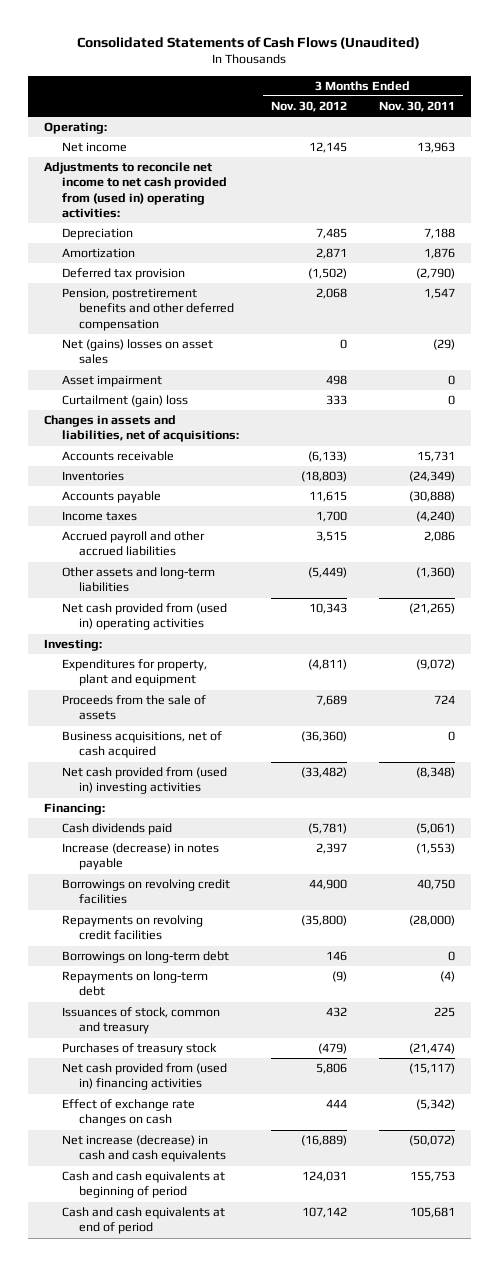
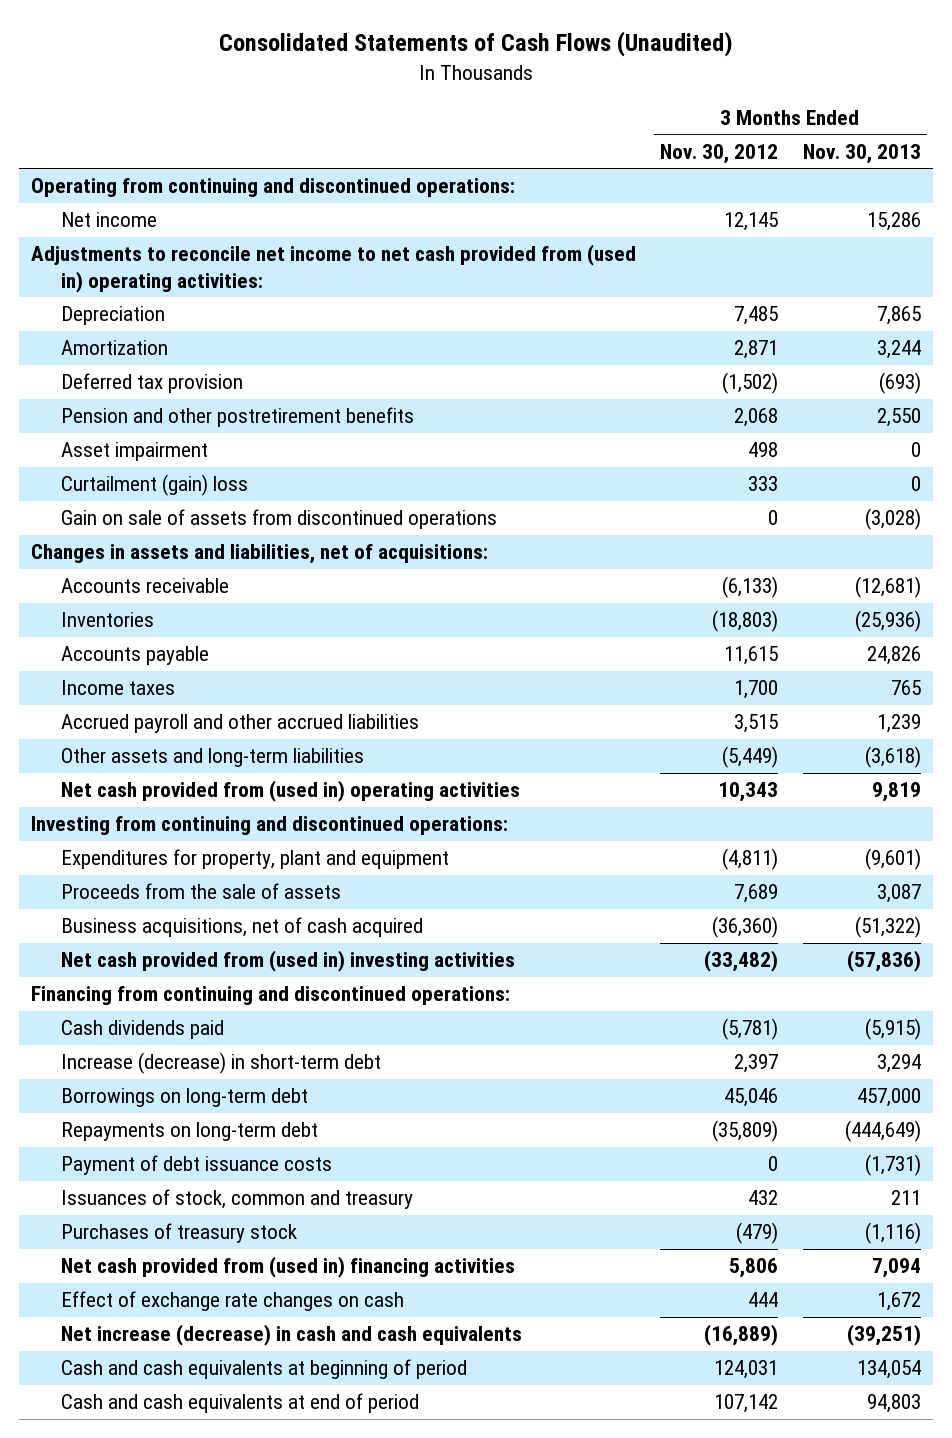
- | 3 Months Ended Nov. 30, 2012 | 3 Months Ended Nov. 30, 2011
+ | 3 Months Ended Nov. 30, 2012 | 3 Months Ended Nov. 30, 2013
- Operating:
+ Operating from continuing and discontinued operations:
- Pension, postretirement benefits and other deferred compensation | 2,068 | 1,547
- Net (gains) losses on asset sales | 0 | (29)
+ Pension and other postretirement benefits | 2,068 | 2,550
+ Gain on sale of assets from discontinued operations | 0 | (3,028)
- Investing:
+ Investing from continuing and discontinued operations:
- Financing:
+ Financing from continuing and discontinued operations:
- Increase (decrease) in notes payable | 2,397 | (1,553)
- Borrowings on revolving credit facilities | 44,900 | 40,750
- Repayments on revolving credit facilities | (35,800) | (28,000)
- Borrowings on long-term debt | 146 | 0
- Repayments on long-term debt | (9) | (4)
+ Increase (decrease) in short-term debt | 2,397 | 3,294
+ Borrowings on long-term debt | 45,046 | 457,000
+ Repayments on long-term debt | (35,809) | (444,649)
+ Payment of debt issuance costs | 0 | (1,731)

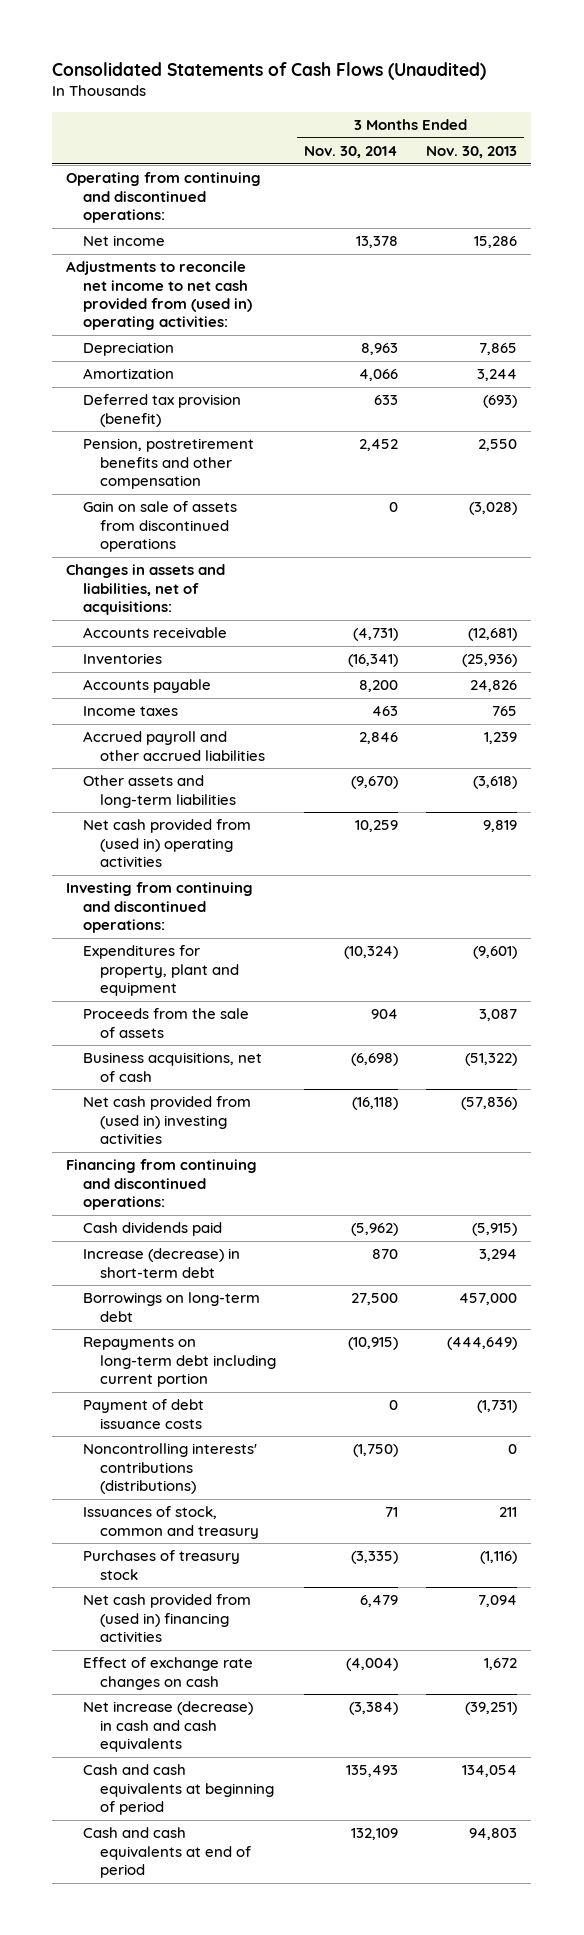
- | 3 Months Ended Nov. 30, 2012 | 3 Months Ended Nov. 30, 2013
+ | 3 Months Ended Nov. 30, 2014 | 3 Months Ended Nov. 30, 2013
- Deferred tax provision | (1,502) | (693)
- Pension and other postretirement benefits | 2,068 | 2,550
- Asset impairment | 498 | 0
- Curtailment (gain) loss | 333 | 0
+ Deferred tax provision (benefit) | 633 | (693)
+ Pension, postretirement benefits and other compensation | 2,452 | 2,550
- Business acquisitions, net of cash acquired | (36,360) | (51,322)
+ Business acquisitions, net of cash | (6,698) | (51,322)
- Repayments on long-term debt | (35,809) | (444,649)
+ Repayments on long-term debt including current portion | (10,915) | (444,649)
+ Noncontrolling interests' contributions (distributions) | (1,750) | 0

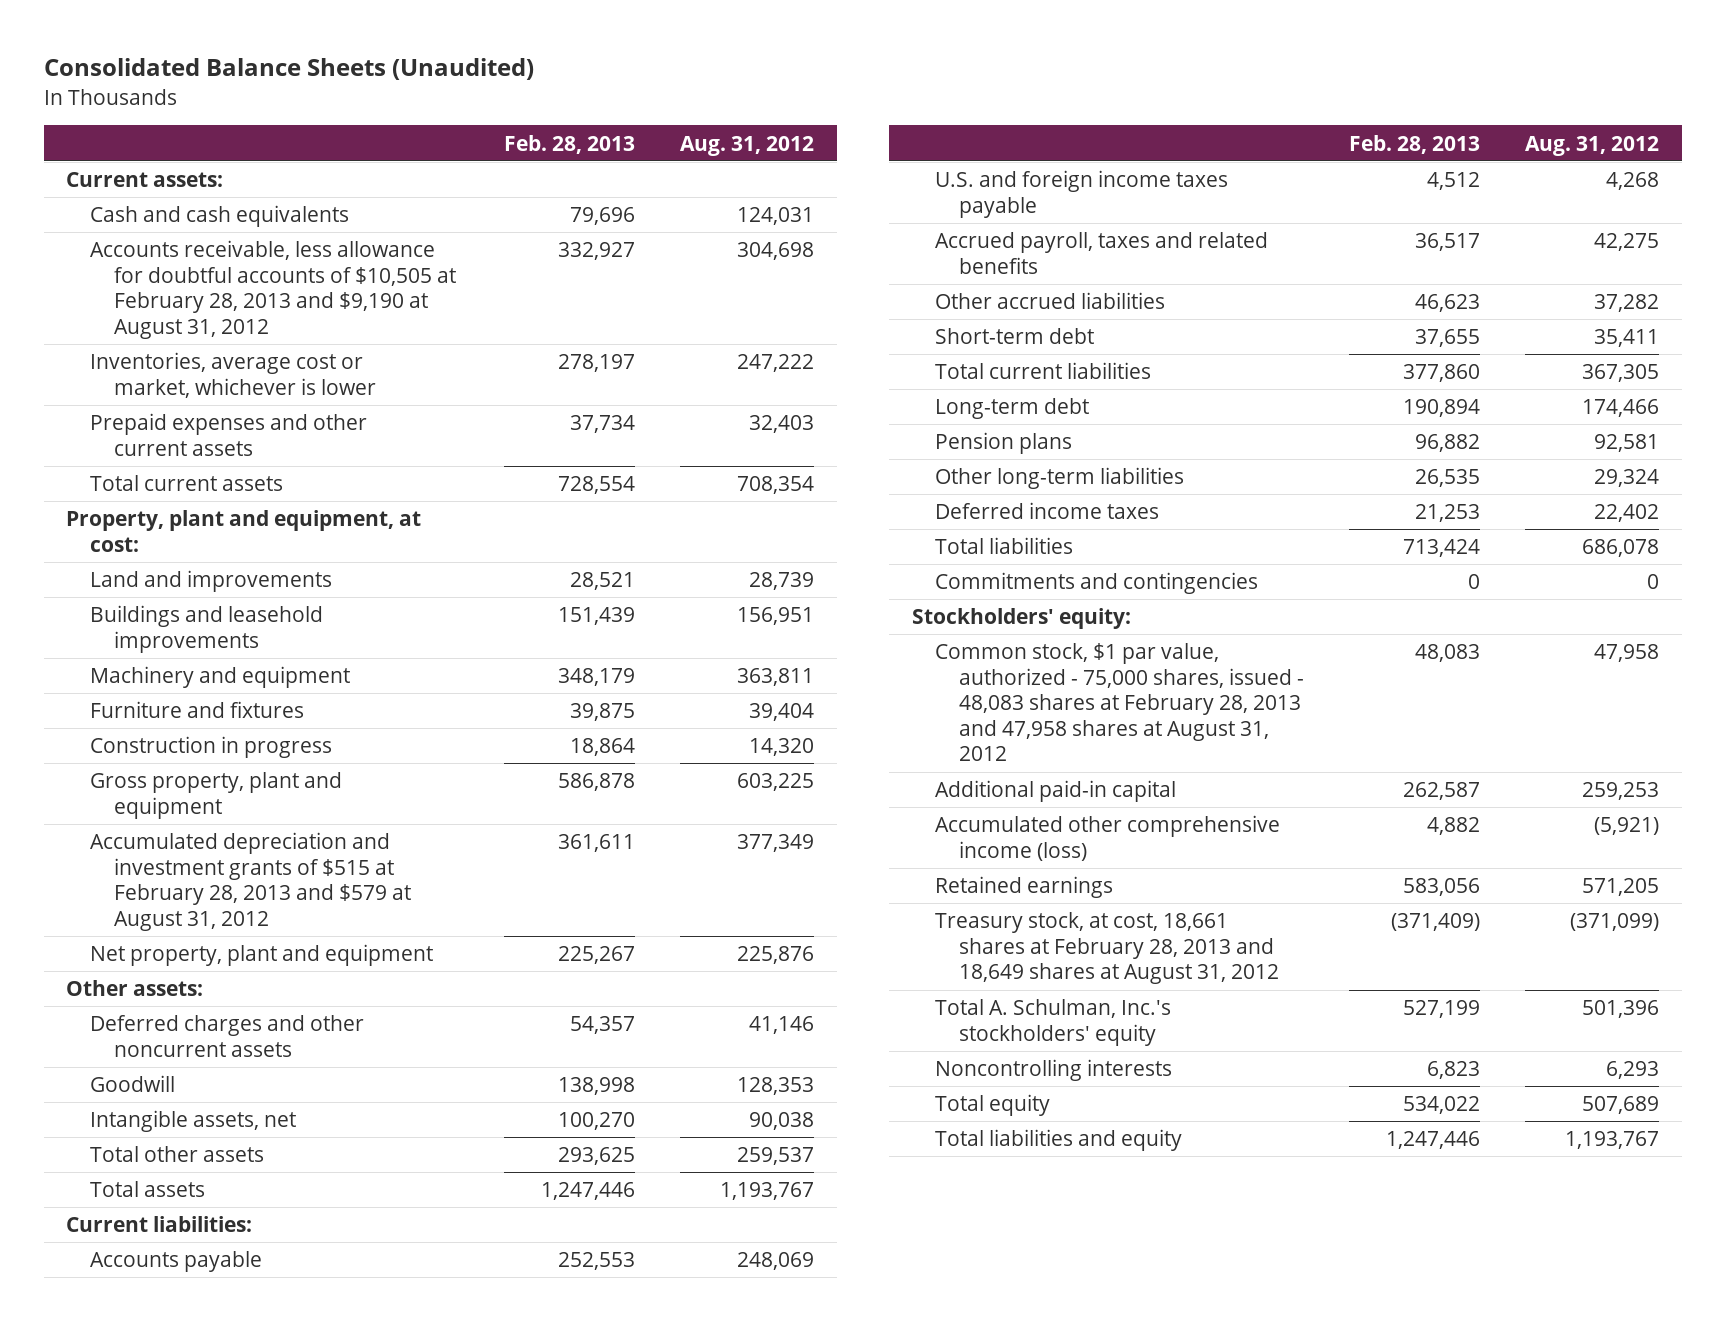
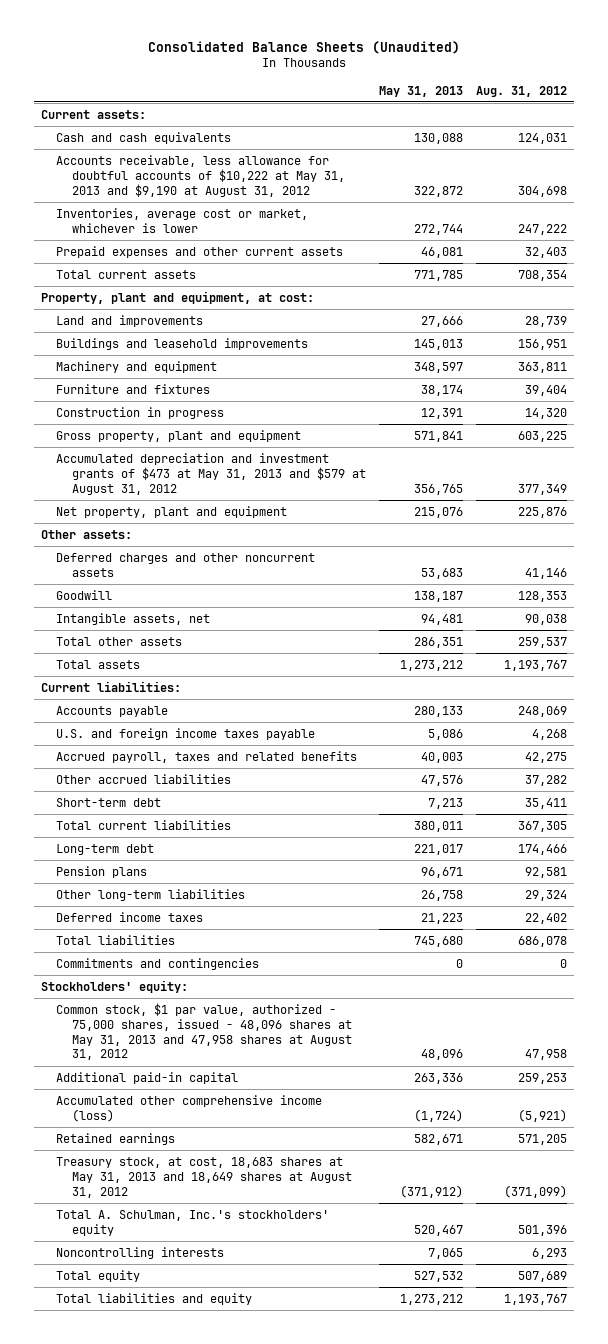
- | Feb. 28, 2013 | Aug. 31, 2012
+ | May 31, 2013 | Aug. 31, 2012
- Accounts receivable, less allowance for doubtful accounts of $10,505 at February 28, 2013 and $9,190 at August 31, 2012 | 332,927 | 304,698
+ Accounts receivable, less allowance for doubtful accounts of $10,222 at May 31, 2013 and $9,190 at August 31, 2012 | 322,872 | 304,698
- Accumulated depreciation and investment grants of $515 at February 28, 2013 and $579 at August 31, 2012 | 361,611 | 377,349
+ Accumulated depreciation and investment grants of $473 at May 31, 2013 and $579 at August 31, 2012 | 356,765 | 377,349
- Common stock, $1 par value, authorized - 75,000 shares, issued - 48,083 shares at February 28, 2013 and 47,958 shares at August 31, 2012 | 48,083 | 47,958
+ Common stock, $1 par value, authorized - 75,000 shares, issued - 48,096 shares at May 31, 2013 and 47,958 shares at August 31, 2012 | 48,096 | 47,958
- Treasury stock, at cost, 18,661 shares at February 28, 2013 and 18,649 shares at August 31, 2012 | (371,409) | (371,099)
+ Treasury stock, at cost, 18,683 shares at May 31, 2013 and 18,649 shares at August 31, 2012 | (371,912) | (371,099)

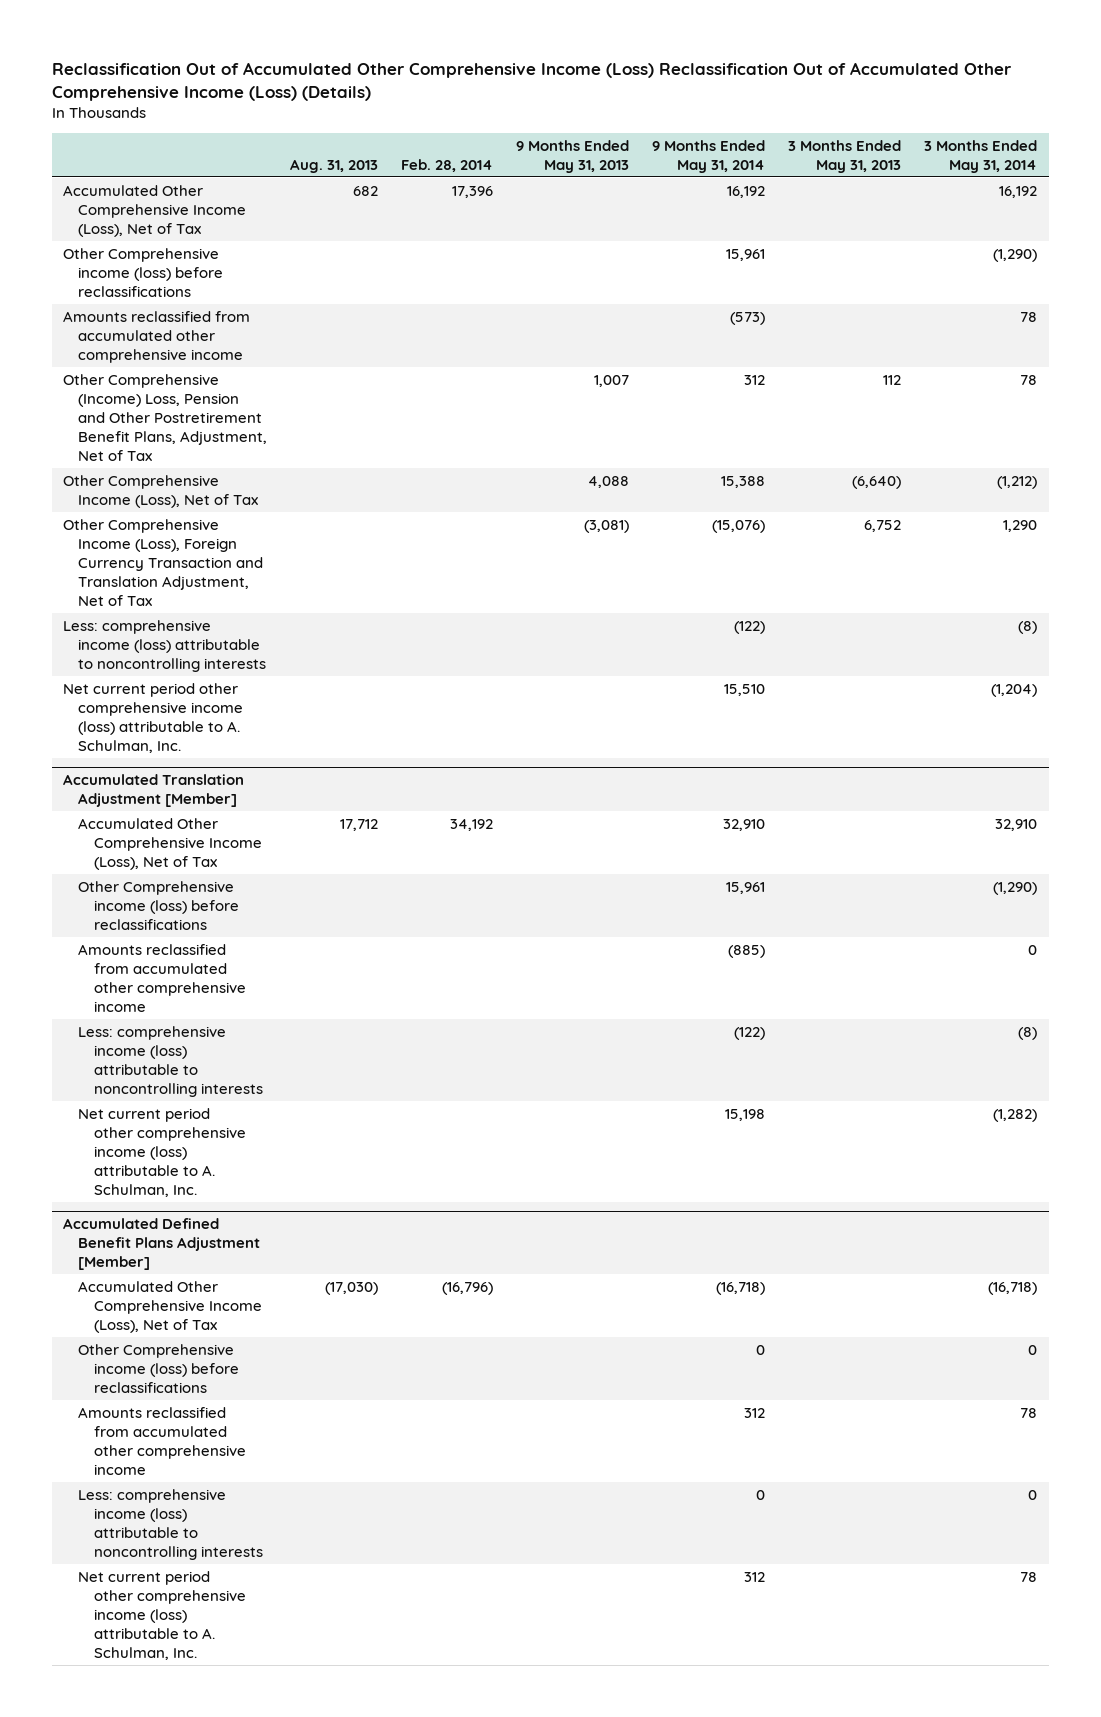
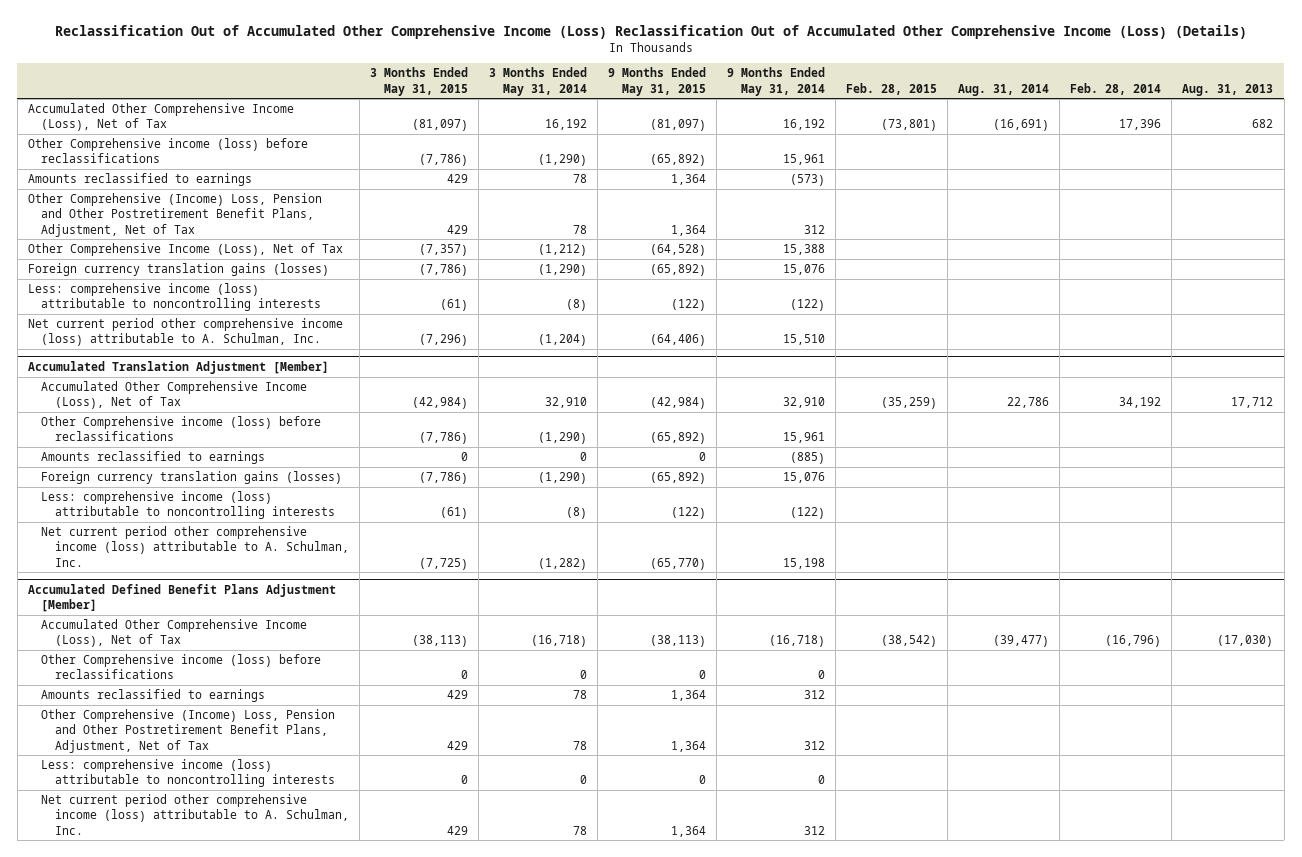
- | Aug. 31, 2013 | Feb. 28, 2014 | 9 Months Ended May 31, 2013 | 9 Months Ended May 31, 2014 | 3 Months Ended May 31, 2013 | 3 Months Ended May 31, 2014
+ | 3 Months Ended May 31, 2015 | 3 Months Ended May 31, 2014 | 9 Months Ended May 31, 2015 | 9 Months Ended May 31, 2014 | Feb. 28, 2015 | Aug. 31, 2014 | Feb. 28, 2014 | Aug. 31, 2013
- Amounts reclassified from accumulated other comprehensive income | | | | (573) | | 78
+ Amounts reclassified to earnings | 429 | 78 | 1,364 | (573) | | | |
- Other Comprehensive Income (Loss), Foreign Currency Transaction and Translation Adjustment, Net of Tax | | | (3,081) | (15,076) | 6,752 | 1,290
+ Foreign currency translation gains (losses) | (7,786) | (1,290) | (65,892) | 15,076 | | | |
@ Accumulated Translation Adjustment [Member]
- Amounts reclassified from accumulated other comprehensive income | | | | (885) | | 0
+ Amounts reclassified to earnings | 0 | 0 | 0 | (885) | | | |
+ Foreign currency translation gains (losses) | (7,786) | (1,290) | (65,892) | 15,076 | | | |
@ Accumulated Defined Benefit Plans Adjustment [Member]
- Amounts reclassified from accumulated other comprehensive income | | | | 312 | | 78
+ Amounts reclassified to earnings | 429 | 78 | 1,364 | 312 | | | |
+ Other Comprehensive (Income) Loss, Pension and Other Postretirement Benefit Plans, Adjustment, Net of Tax | 429 | 78 | 1,364 | 312 | | | |

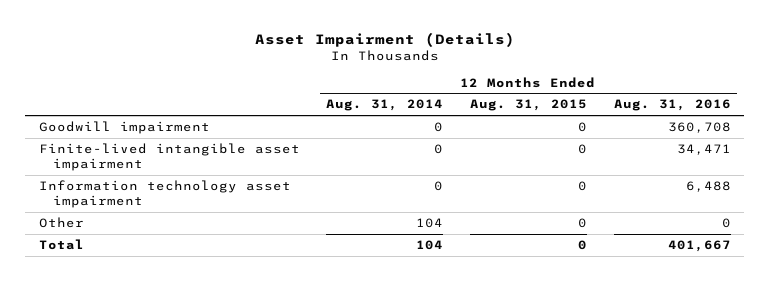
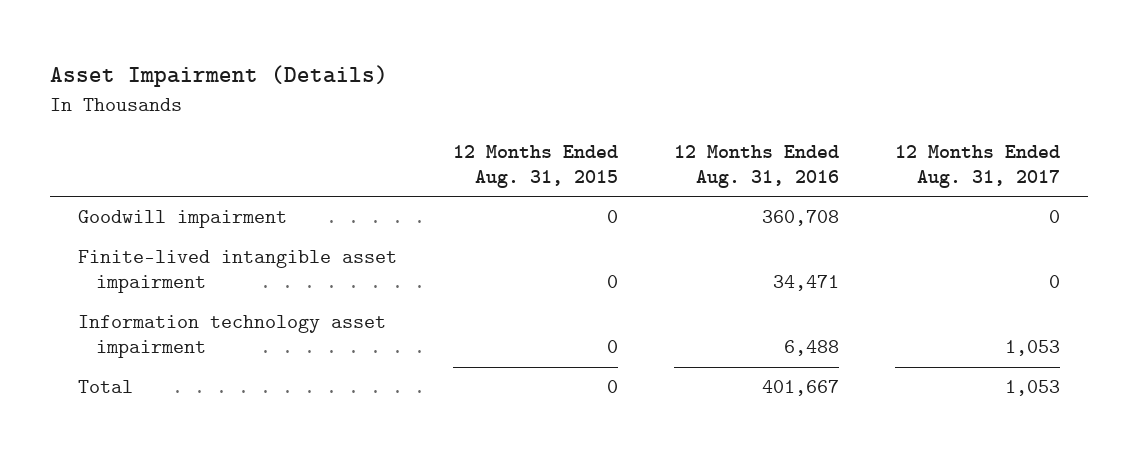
- | 12 Months Ended Aug. 31, 2014 | 12 Months Ended Aug. 31, 2015 | 12 Months Ended Aug. 31, 2016
+ | 12 Months Ended Aug. 31, 2015 | 12 Months Ended Aug. 31, 2016 | 12 Months Ended Aug. 31, 2017
- Other | 104 | 0 | 0

